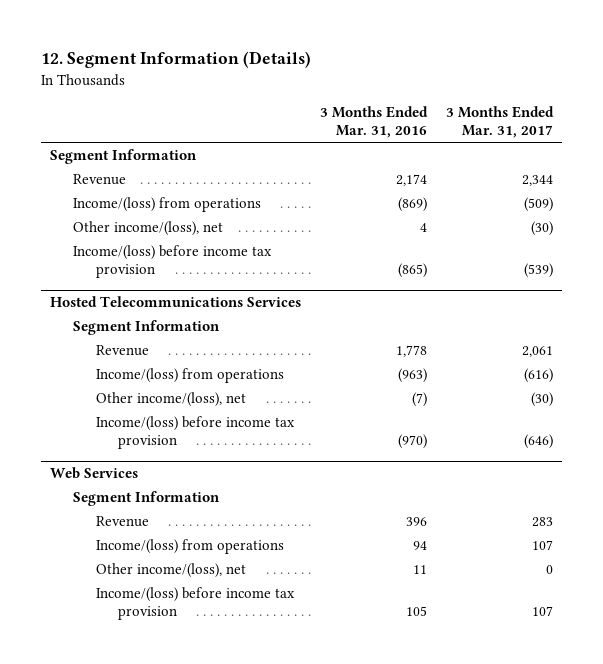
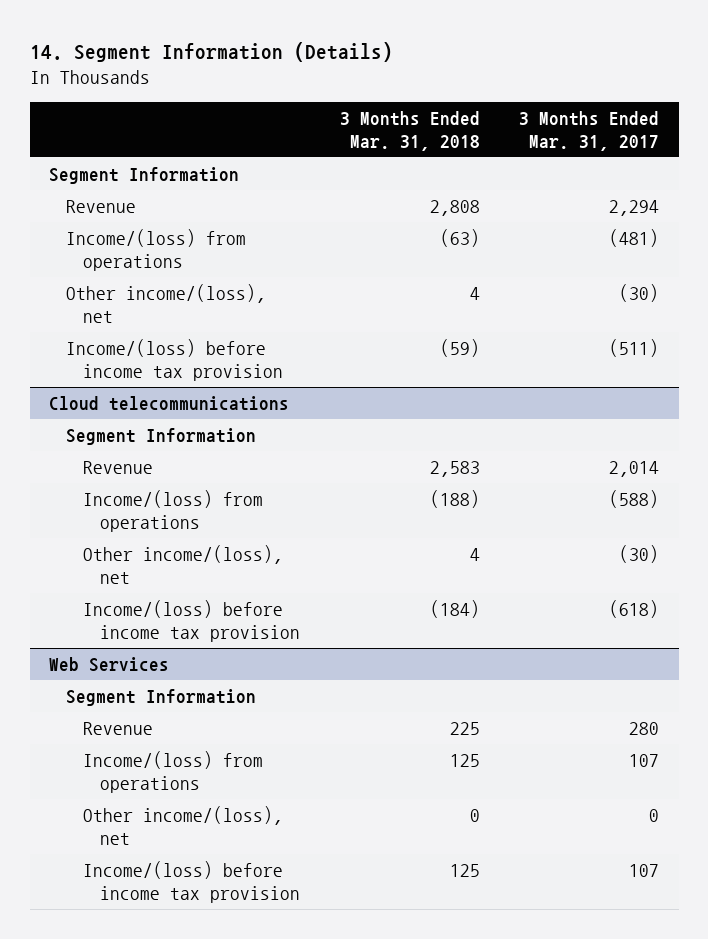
- 12. Segment Information (Details)
+ 14. Segment Information (Details)
- | 3 Months Ended Mar. 31, 2016 | 3 Months Ended Mar. 31, 2017
+ | 3 Months Ended Mar. 31, 2018 | 3 Months Ended Mar. 31, 2017
- Revenue | 2,174 | 2,344
- Income/(loss) from operations | (869) | (509)
+ Revenue | 2,808 | 2,294
+ Income/(loss) from operations | (63) | (481)
- Income/(loss) before income tax provision | (865) | (539)
- Hosted Telecommunications Services
+ Income/(loss) before income tax provision | (59) | (511)
+ Cloud telecommunications
- Revenue | 1,778 | 2,061
- Income/(loss) from operations | (963) | (616)
+ Revenue | 2,583 | 2,014
+ Income/(loss) from operations | (188) | (588)
- Income/(loss) before income tax provision | (970) | (646)
+ Income/(loss) before income tax provision | (184) | (618)
@ Web Services
- Revenue | 396 | 283
+ Revenue | 225 | 280

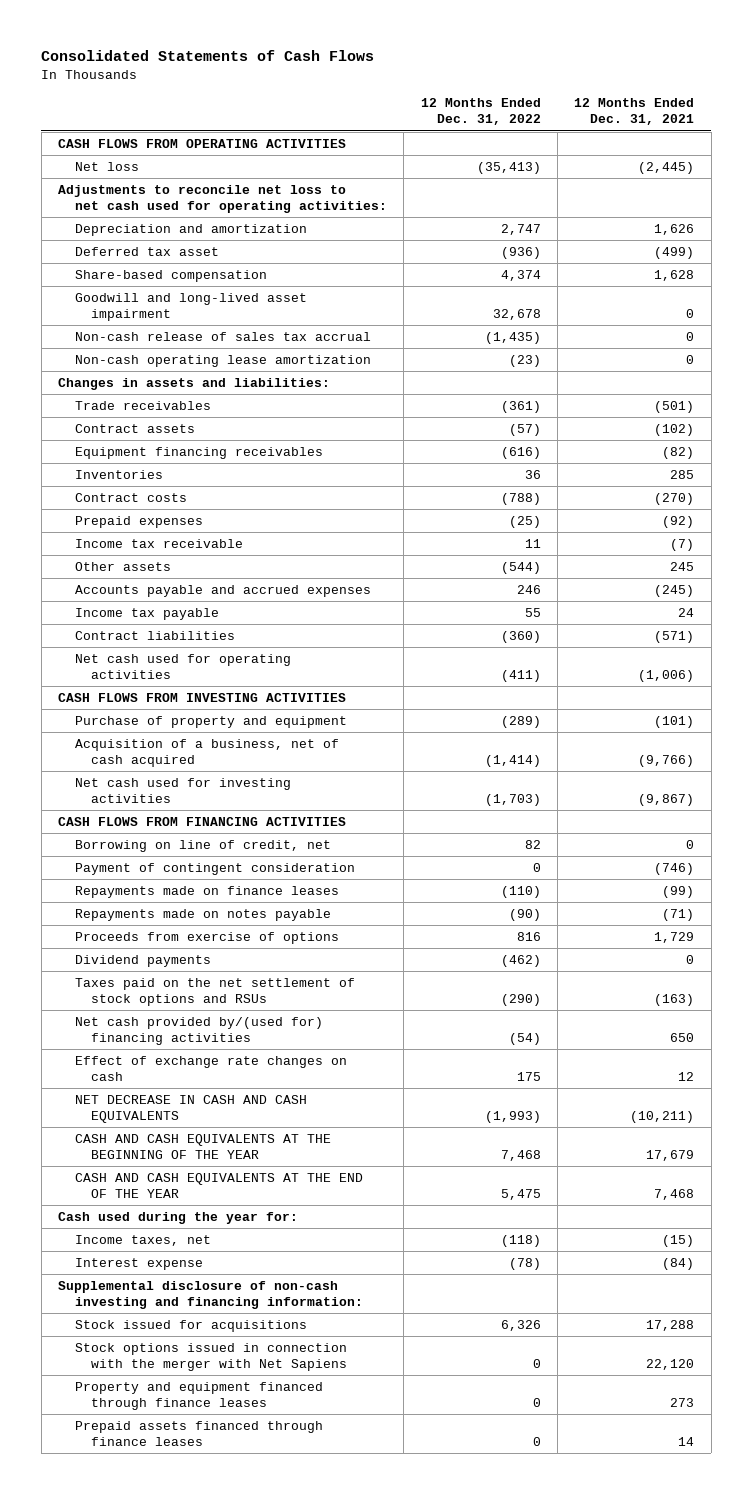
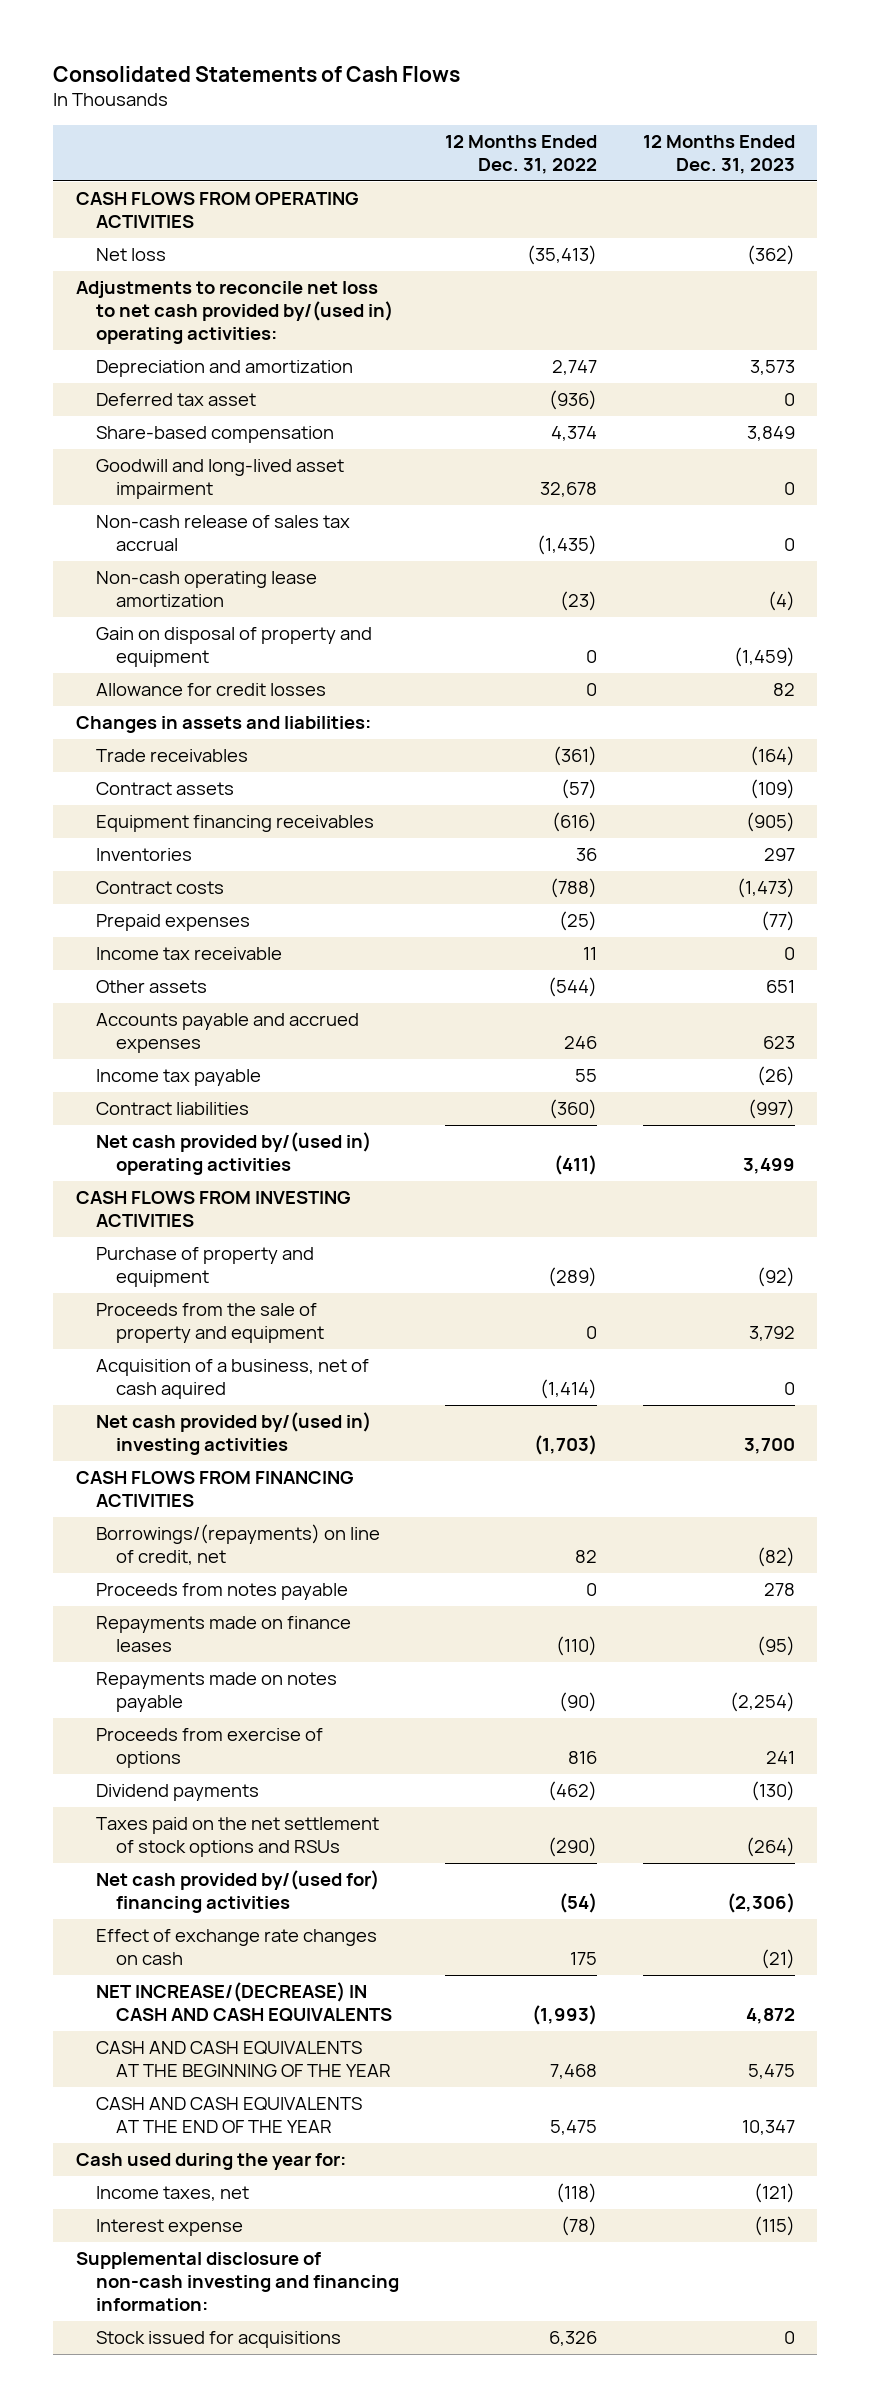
- | 12 Months Ended Dec. 31, 2022 | 12 Months Ended Dec. 31, 2021
+ | 12 Months Ended Dec. 31, 2022 | 12 Months Ended Dec. 31, 2023
- Adjustments to reconcile net loss to net cash used for operating activities:
+ Adjustments to reconcile net loss to net cash provided by/(used in) operating activities:
+ Gain on disposal of property and equipment | 0 | (1,459)
+ Allowance for credit losses | 0 | 82
- Net cash used for operating activities | (411) | (1,006)
+ Net cash provided by/(used in) operating activities | (411) | 3,499
- Acquisition of a business, net of cash acquired | (1,414) | (9,766)
- Net cash used for investing activities | (1,703) | (9,867)
+ Proceeds from the sale of property and equipment | 0 | 3,792
+ Acquisition of a business, net of cash aquired | (1,414) | 0
+ Net cash provided by/(used in) investing activities | (1,703) | 3,700
- Borrowing on line of credit, net | 82 | 0
- Payment of contingent consideration | 0 | (746)
+ Borrowings/(repayments) on line of credit, net | 82 | (82)
+ Proceeds from notes payable | 0 | 278
- NET DECREASE IN CASH AND CASH EQUIVALENTS | (1,993) | (10,211)
+ NET INCREASE/(DECREASE) IN CASH AND CASH EQUIVALENTS | (1,993) | 4,872
- Stock options issued in connection with the merger with Net Sapiens | 0 | 22,120
- Property and equipment financed through finance leases | 0 | 273
- Prepaid assets financed through finance leases | 0 | 14

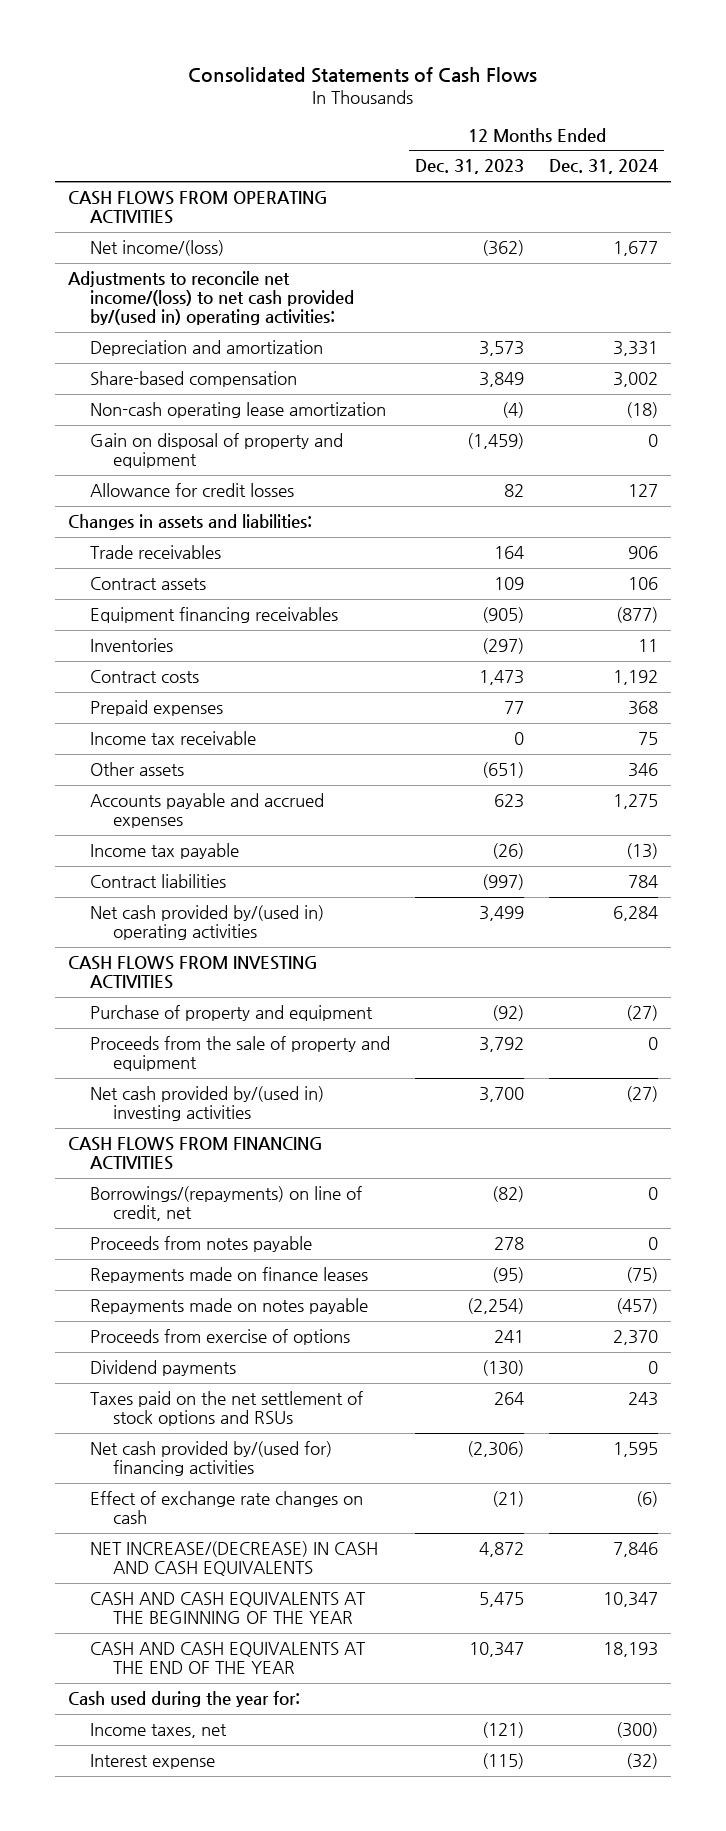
- | 12 Months Ended Dec. 31, 2022 | 12 Months Ended Dec. 31, 2023
+ | 12 Months Ended Dec. 31, 2023 | 12 Months Ended Dec. 31, 2024
- Net loss | (35,413) | (362)
- Adjustments to reconcile net loss to net cash provided by/(used in) operating activities:
+ Net income/(loss) | (362) | 1,677
+ Adjustments to reconcile net income/(loss) to net cash provided by/(used in) operating activities:
- Deferred tax asset | (936) | 0
- Goodwill and long-lived asset impairment | 32,678 | 0
- Non-cash release of sales tax accrual | (1,435) | 0
- Trade receivables | (361) | (164)
- Contract assets | (57) | (109)
+ Trade receivables | 164 | 906
+ Contract assets | 109 | 106
- Inventories | 36 | 297
- Contract costs | (788) | (1,473)
- Prepaid expenses | (25) | (77)
+ Inventories | (297) | 11
+ Contract costs | 1,473 | 1,192
+ Prepaid expenses | 77 | 368
- Other assets | (544) | 651
+ Other assets | (651) | 346
- Acquisition of a business, net of cash aquired | (1,414) | 0
- Taxes paid on the net settlement of stock options and RSUs | (290) | (264)
+ Taxes paid on the net settlement of stock options and RSUs | 264 | 243
- Supplemental disclosure of non-cash investing and financing information:
- Stock issued for acquisitions | 6,326 | 0

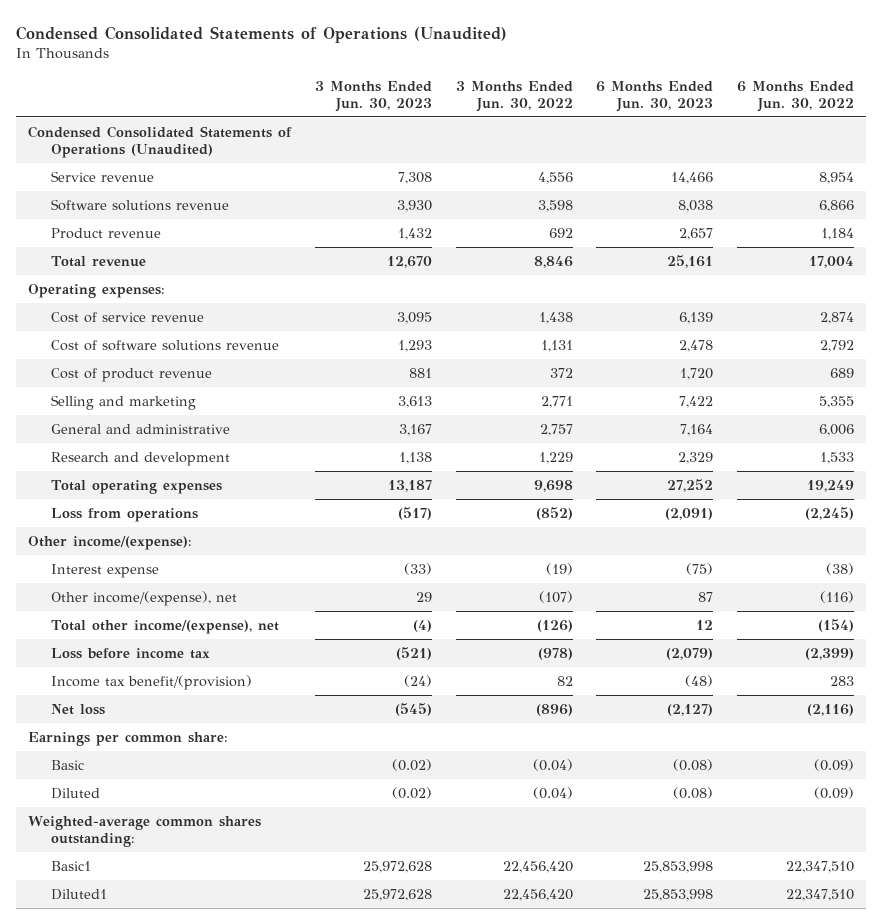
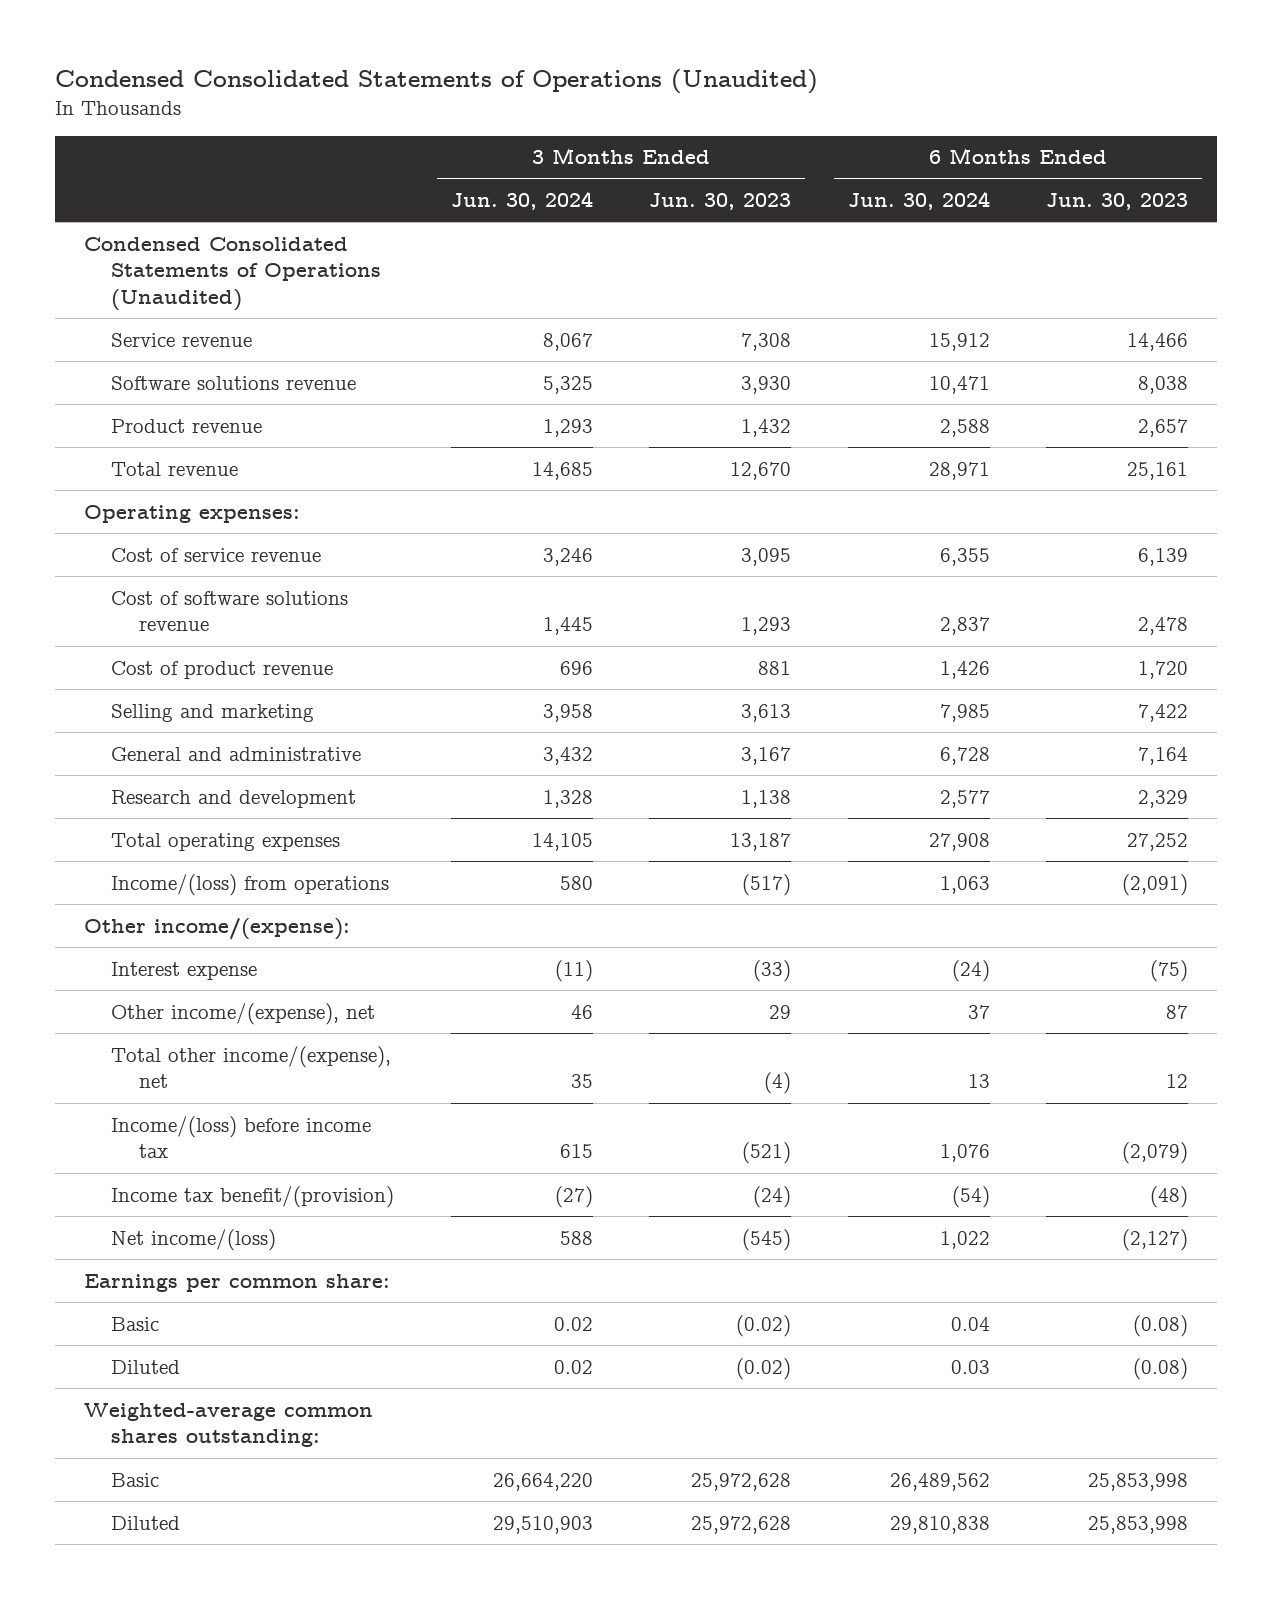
- | 3 Months Ended Jun. 30, 2023 | 3 Months Ended Jun. 30, 2022 | 6 Months Ended Jun. 30, 2023 | 6 Months Ended Jun. 30, 2022
+ | 3 Months Ended Jun. 30, 2024 | 3 Months Ended Jun. 30, 2023 | 6 Months Ended Jun. 30, 2024 | 6 Months Ended Jun. 30, 2023
- Loss from operations | (517) | (852) | (2,091) | (2,245)
+ Income/(loss) from operations | 580 | (517) | 1,063 | (2,091)
- Loss before income tax | (521) | (978) | (2,079) | (2,399)
+ Income/(loss) before income tax | 615 | (521) | 1,076 | (2,079)
- Net loss | (545) | (896) | (2,127) | (2,116)
+ Net income/(loss) | 588 | (545) | 1,022 | (2,127)
- Basic1 | 25,972,628 | 22,456,420 | 25,853,998 | 22,347,510
- Diluted1 | 25,972,628 | 22,456,420 | 25,853,998 | 22,347,510
+ Basic | 26,664,220 | 25,972,628 | 26,489,562 | 25,853,998
+ Diluted | 29,510,903 | 25,972,628 | 29,810,838 | 25,853,998

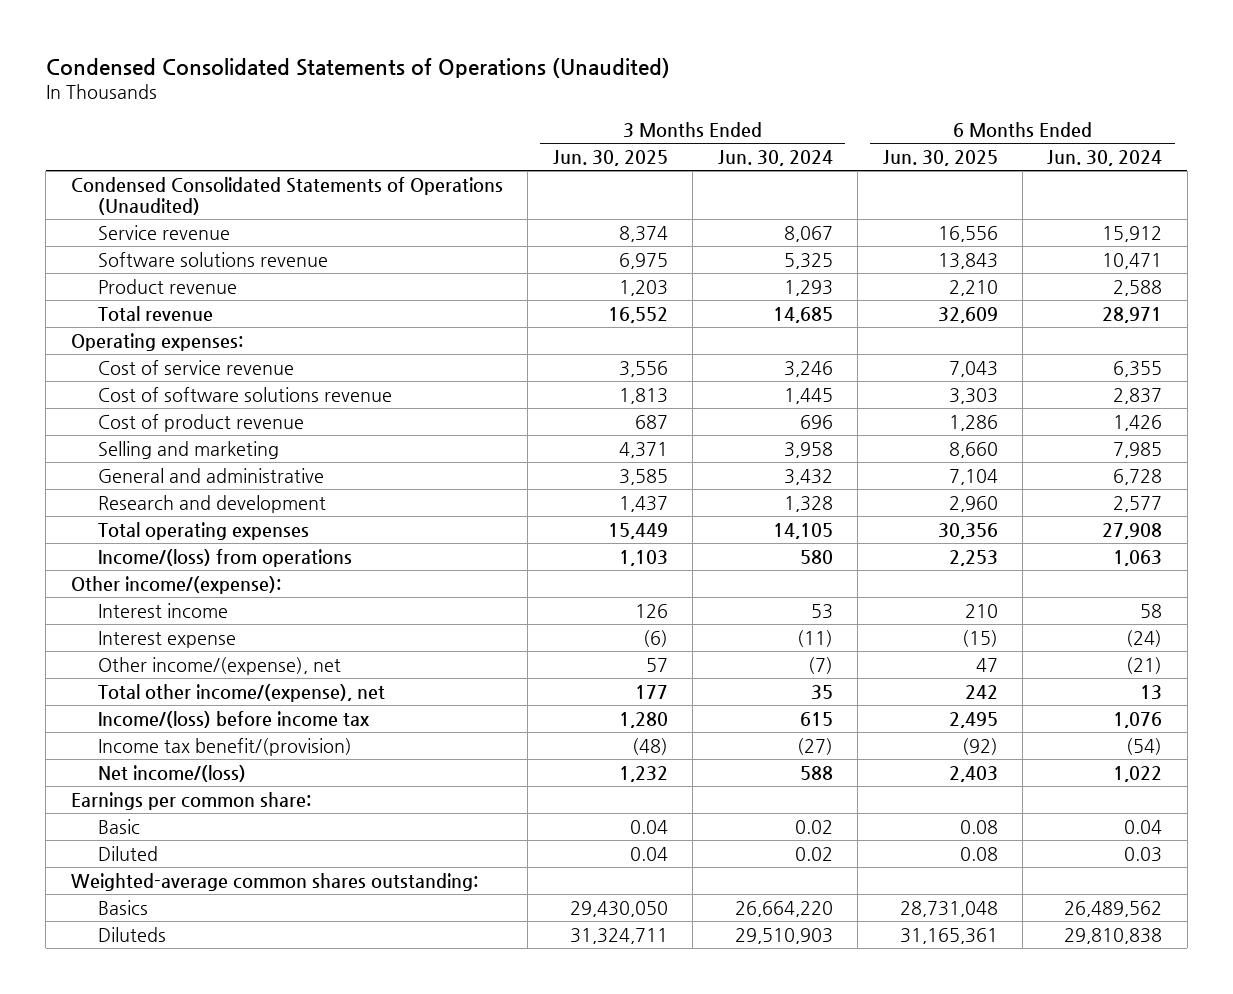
- | 3 Months Ended Jun. 30, 2024 | 3 Months Ended Jun. 30, 2023 | 6 Months Ended Jun. 30, 2024 | 6 Months Ended Jun. 30, 2023
+ | 3 Months Ended Jun. 30, 2025 | 3 Months Ended Jun. 30, 2024 | 6 Months Ended Jun. 30, 2025 | 6 Months Ended Jun. 30, 2024
+ Interest income | 126 | 53 | 210 | 58
- Other income/(expense), net | 46 | 29 | 37 | 87
+ Other income/(expense), net | 57 | (7) | 47 | (21)
- Basic | 26,664,220 | 25,972,628 | 26,489,562 | 25,853,998
- Diluted | 29,510,903 | 25,972,628 | 29,810,838 | 25,853,998
+ Basics | 29,430,050 | 26,664,220 | 28,731,048 | 26,489,562
+ Diluteds | 31,324,711 | 29,510,903 | 31,165,361 | 29,810,838

